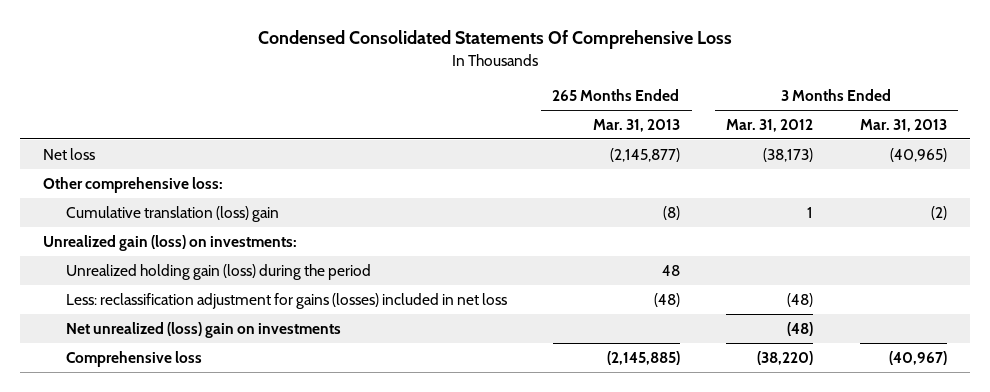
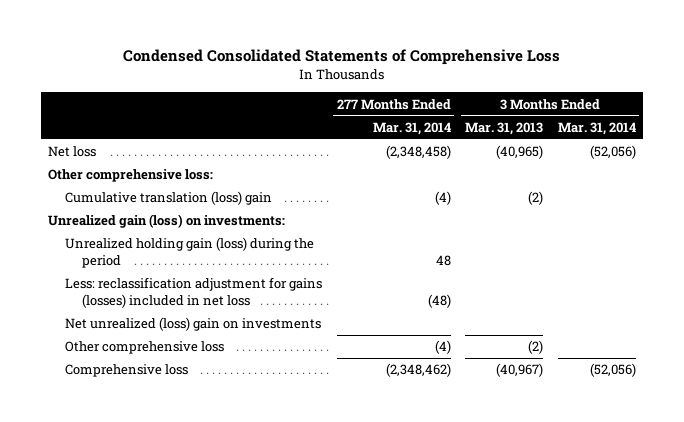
- Condensed Consolidated Statements Of Comprehensive Loss
+ Condensed Consolidated Statements of Comprehensive Loss
- | 265 Months Ended Mar. 31, 2013 | 3 Months Ended Mar. 31, 2012 | 3 Months Ended Mar. 31, 2013
+ | 277 Months Ended Mar. 31, 2014 | 3 Months Ended Mar. 31, 2013 | 3 Months Ended Mar. 31, 2014
+ Other comprehensive loss | (4) | (2) |

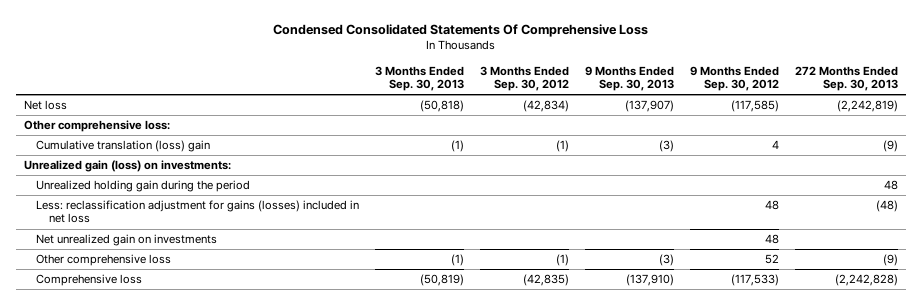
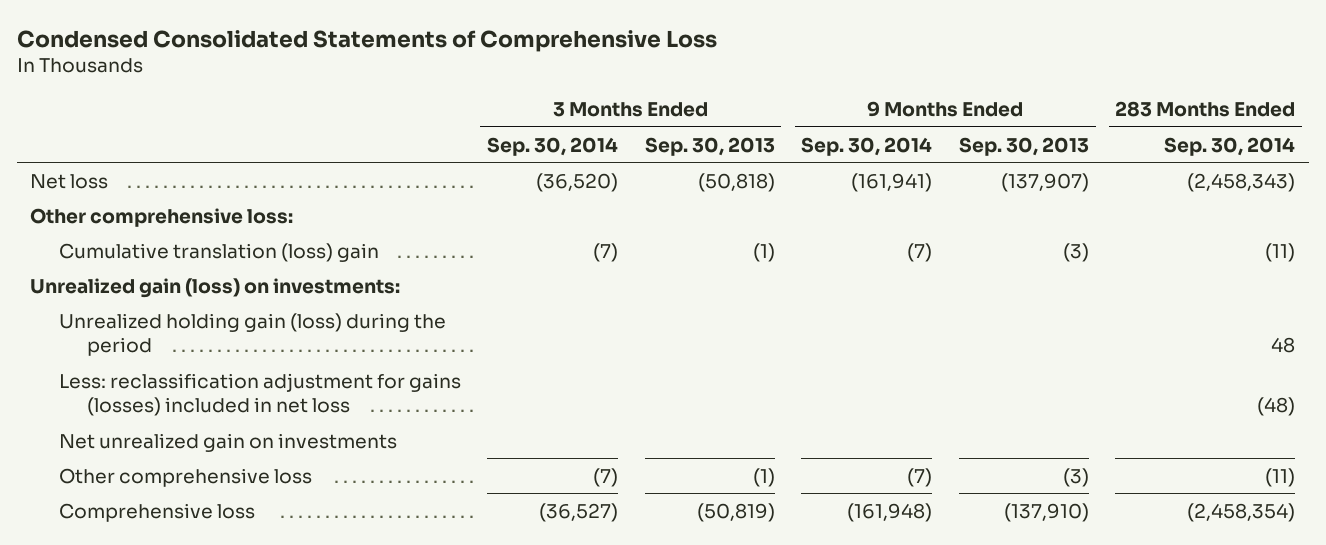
- Condensed Consolidated Statements Of Comprehensive Loss
+ Condensed Consolidated Statements of Comprehensive Loss
- | 3 Months Ended Sep. 30, 2013 | 3 Months Ended Sep. 30, 2012 | 9 Months Ended Sep. 30, 2013 | 9 Months Ended Sep. 30, 2012 | 272 Months Ended Sep. 30, 2013
+ | 3 Months Ended Sep. 30, 2014 | 3 Months Ended Sep. 30, 2013 | 9 Months Ended Sep. 30, 2014 | 9 Months Ended Sep. 30, 2013 | 283 Months Ended Sep. 30, 2014
- Unrealized holding gain during the period | | | | | 48
+ Unrealized holding gain (loss) during the period | | | | | 48

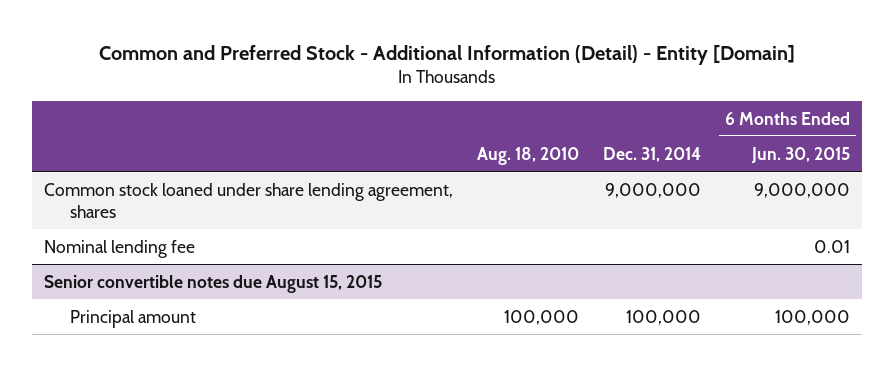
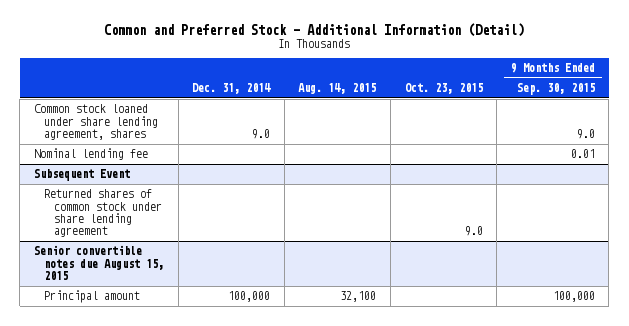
- Common and Preferred Stock - Additional Information (Detail) - Entity [Domain]
+ Common and Preferred Stock - Additional Information (Detail)
- | Aug. 18, 2010 | Dec. 31, 2014 | 6 Months Ended Jun. 30, 2015
+ | Dec. 31, 2014 | Aug. 14, 2015 | Oct. 23, 2015 | 9 Months Ended Sep. 30, 2015
- Common stock loaned under share lending agreement, shares | | 9,000,000 | 9,000,000
+ Common stock loaned under share lending agreement, shares | 9.0 | | | 9.0
+ Subsequent Event
+ Returned shares of common stock under share lending agreement | | | 9.0 |

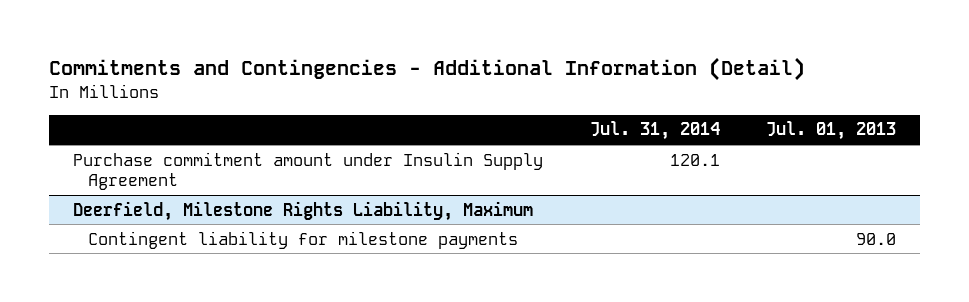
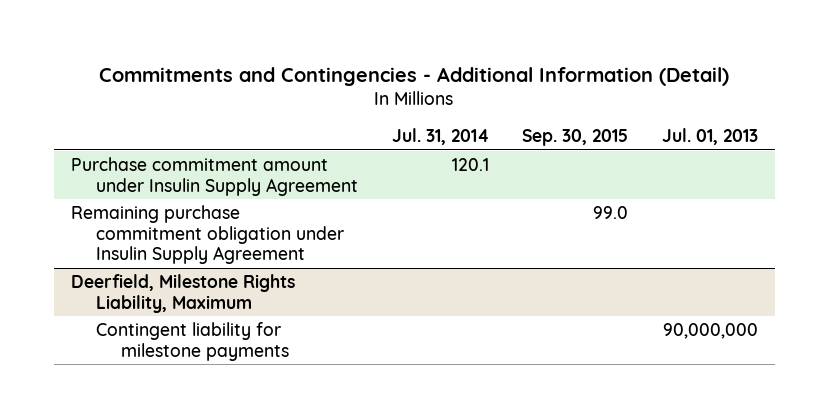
- | Jul. 31, 2014 | Jul. 01, 2013
+ | Jul. 31, 2014 | Sep. 30, 2015 | Jul. 01, 2013
+ Remaining purchase commitment obligation under Insulin Supply Agreement | | 99.0 |
@ Deerfield, Milestone Rights Liability, Maximum
- Contingent liability for milestone payments | | 90.0
+ Contingent liability for milestone payments | | | 90,000,000

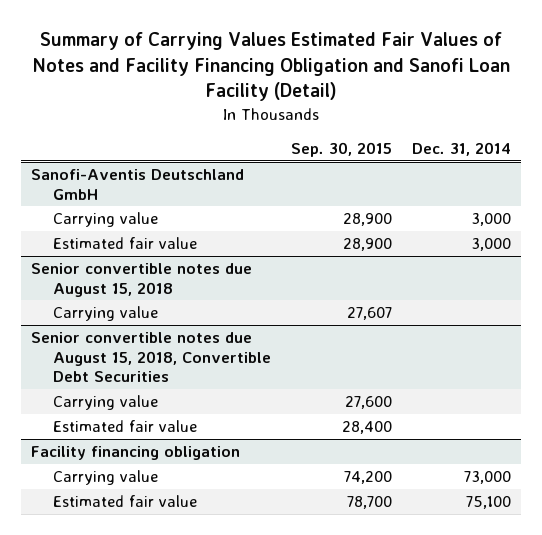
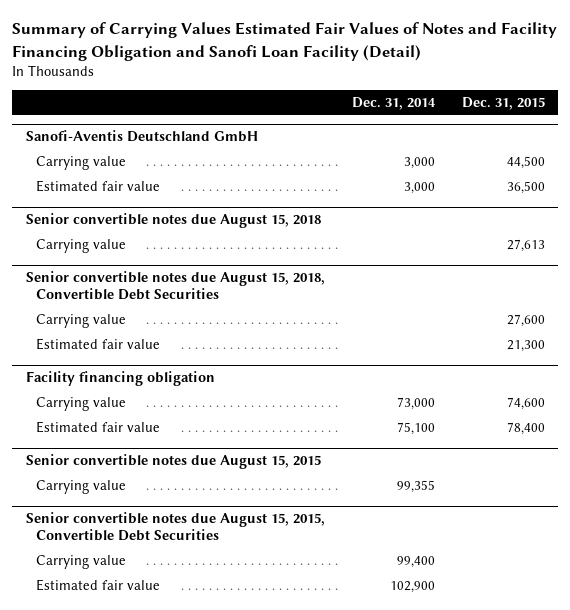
- | Sep. 30, 2015 | Dec. 31, 2014
+ | Dec. 31, 2014 | Dec. 31, 2015
+ Senior convertible notes due August 15, 2015
+ Carrying value | 99,355 |
+ Senior convertible notes due August 15, 2015, Convertible Debt Securities
+ Carrying value | 99,400 |
+ Estimated fair value | 102,900 |

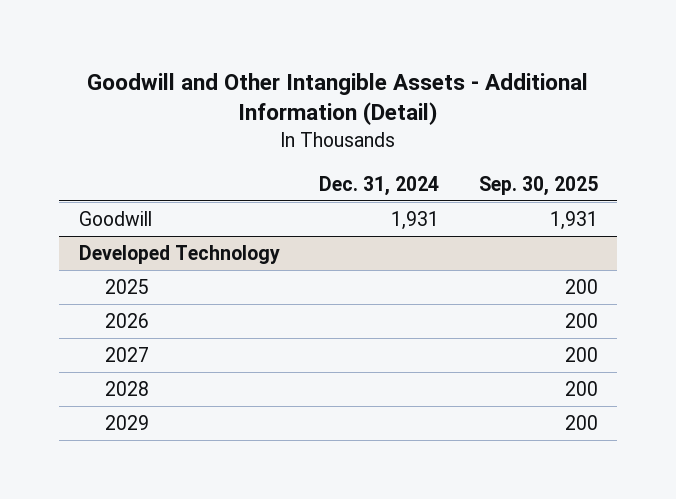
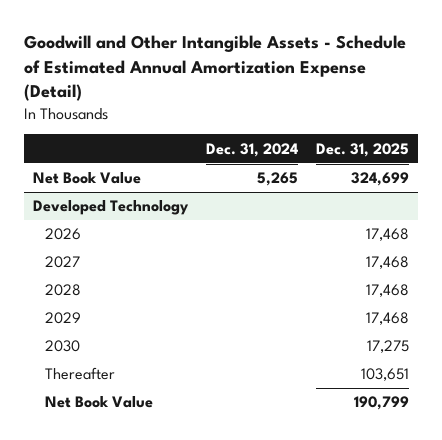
- Goodwill and Other Intangible Assets - Additional Information (Detail)
+ Goodwill and Other Intangible Assets - Schedule of Estimated Annual Amortization Expense (Detail)
- | Dec. 31, 2024 | Sep. 30, 2025
+ | Dec. 31, 2024 | Dec. 31, 2025
- Goodwill | 1,931 | 1,931
+ Net Book Value | 5,265 | 324,699
@ Developed Technology
- 2025 | | 200
+ 2030 | | 17,275
+ Thereafter | | 103,651
+ Net Book Value | | 190,799

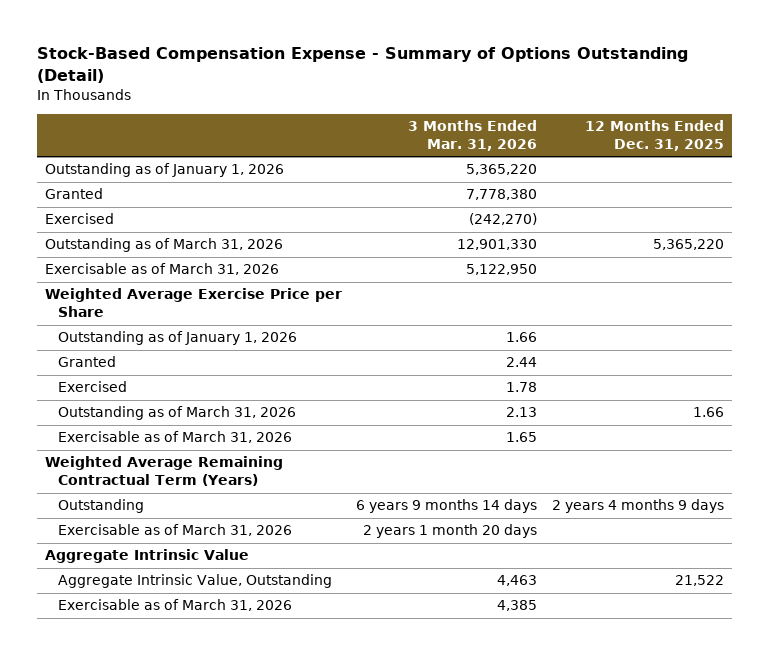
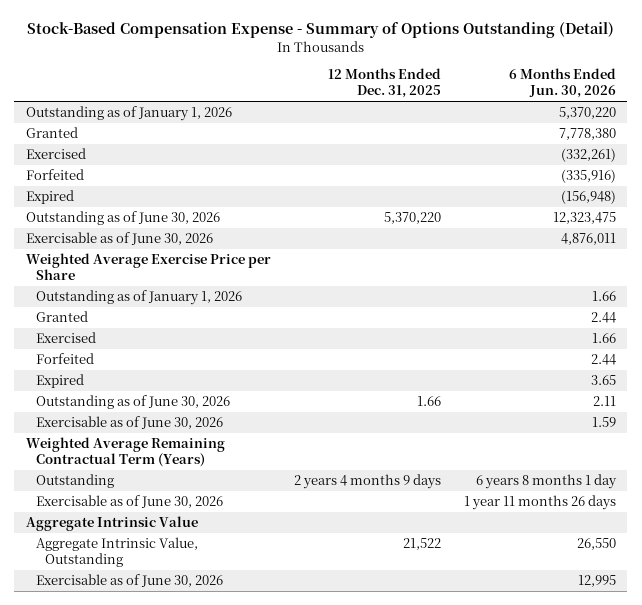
- | 3 Months Ended Mar. 31, 2026 | 12 Months Ended Dec. 31, 2025
+ | 12 Months Ended Dec. 31, 2025 | 6 Months Ended Jun. 30, 2026
- Outstanding as of March 31, 2026 | 12,901,330 | 5,365,220
- Exercisable as of March 31, 2026 | 5,122,950 |
+ Forfeited | | (335,916)
+ Expired | | (156,948)
+ Outstanding as of June 30, 2026 | 5,370,220 | 12,323,475
+ Exercisable as of June 30, 2026 | | 4,876,011
- Outstanding as of March 31, 2026 | 2.13 | 1.66
- Exercisable as of March 31, 2026 | 1.65 |
+ Forfeited | | 2.44
+ Expired | | 3.65
+ Outstanding as of June 30, 2026 | 1.66 | 2.11
+ Exercisable as of June 30, 2026 | | 1.59
- Exercisable as of March 31, 2026 | 2 years 1 month 20 days |
+ Exercisable as of June 30, 2026 | | 1 year 11 months 26 days
- Exercisable as of March 31, 2026 | 4,385 |
+ Exercisable as of June 30, 2026 | | 12,995

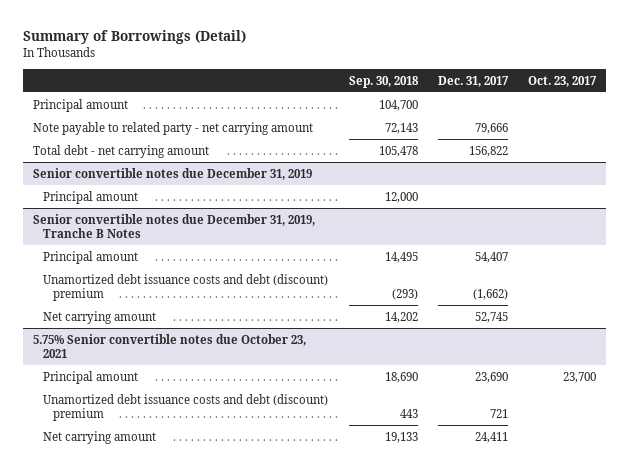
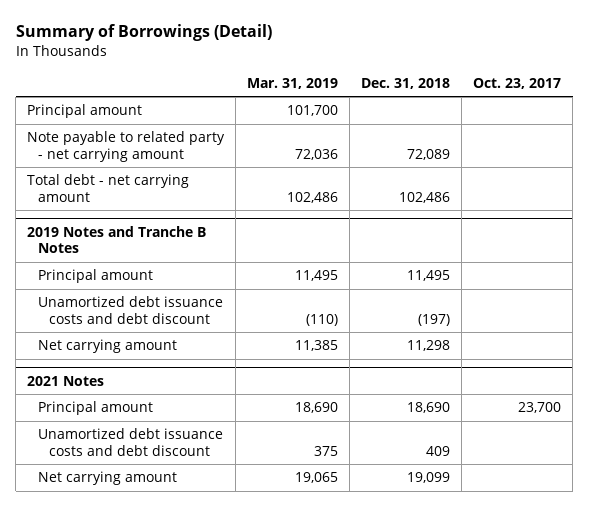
- | Sep. 30, 2018 | Dec. 31, 2017 | Oct. 23, 2017
+ | Mar. 31, 2019 | Dec. 31, 2018 | Oct. 23, 2017
- Senior convertible notes due December 31, 2019
- Principal amount | 12,000 | |
- Senior convertible notes due December 31, 2019, Tranche B Notes
- Principal amount | 14,495 | 54,407 |
- Unamortized debt issuance costs and debt (discount) premium | (293) | (1,662) |
- Net carrying amount | 14,202 | 52,745 |
- 5.75% Senior convertible notes due October 23, 2021
+ 2019 Notes and Tranche B Notes
+ Principal amount | 11,495 | 11,495 |
+ Unamortized debt issuance costs and debt discount | (110) | (197) |
+ Net carrying amount | 11,385 | 11,298 |
+ 2021 Notes
- Unamortized debt issuance costs and debt (discount) premium | 443 | 721 |
+ Unamortized debt issuance costs and debt discount | 375 | 409 |

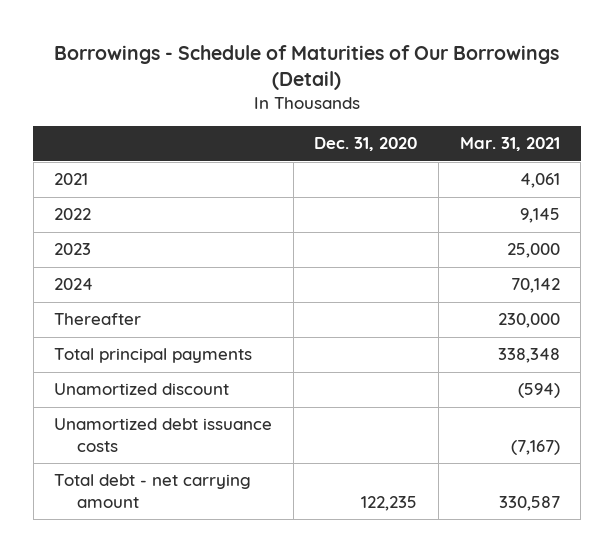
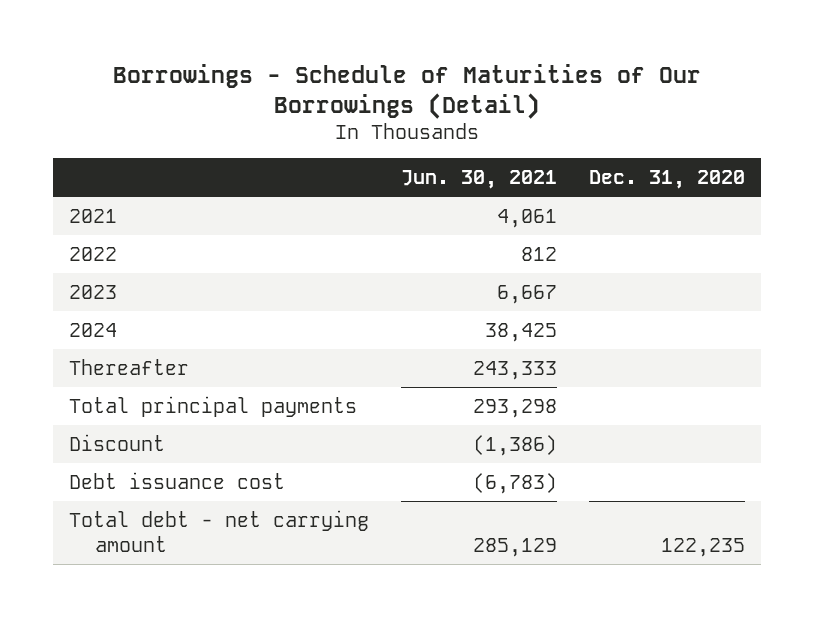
- | Dec. 31, 2020 | Mar. 31, 2021
+ | Jun. 30, 2021 | Dec. 31, 2020
- Unamortized discount | | (594)
- Unamortized debt issuance costs | | (7,167)
+ Discount | (1,386) |
+ Debt issuance cost | (6,783) |

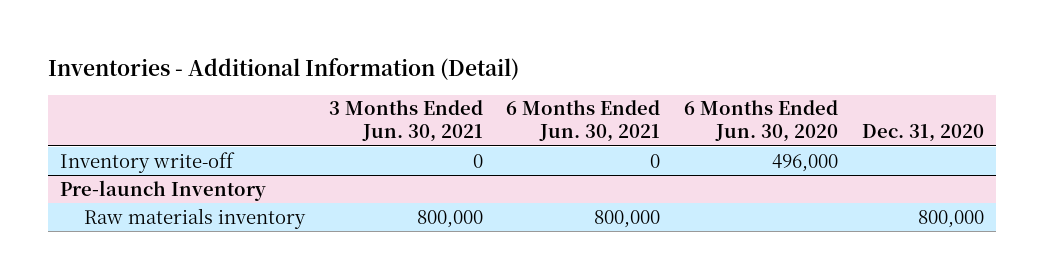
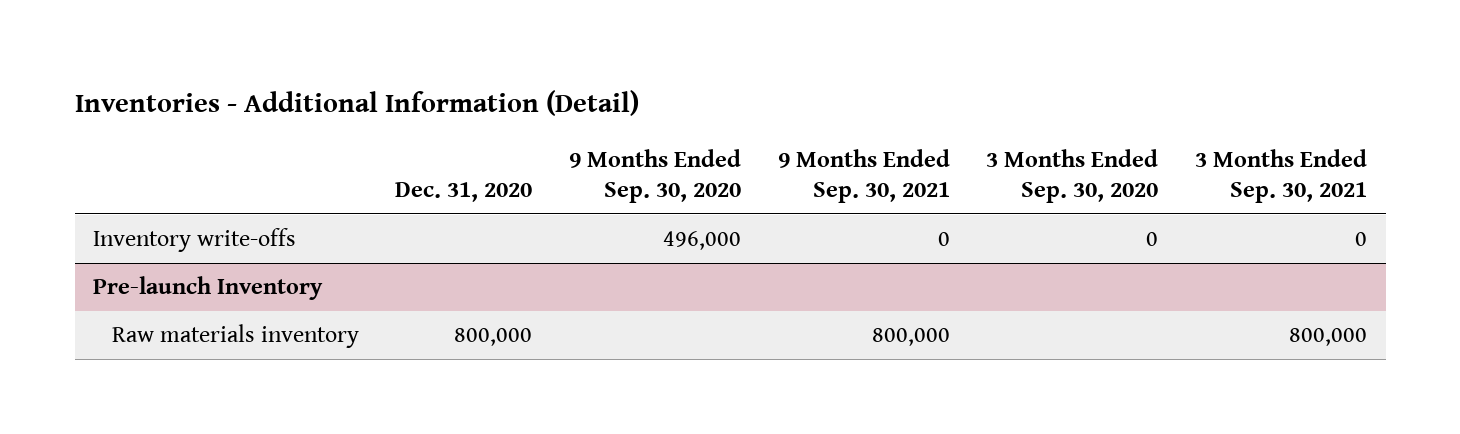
- | 3 Months Ended Jun. 30, 2021 | 6 Months Ended Jun. 30, 2021 | 6 Months Ended Jun. 30, 2020 | Dec. 31, 2020
+ | Dec. 31, 2020 | 9 Months Ended Sep. 30, 2020 | 9 Months Ended Sep. 30, 2021 | 3 Months Ended Sep. 30, 2020 | 3 Months Ended Sep. 30, 2021
- Inventory write-off | 0 | 0 | 496,000 |
+ Inventory write-offs | | 496,000 | 0 | 0 | 0

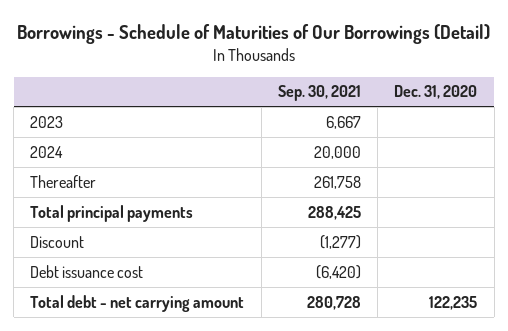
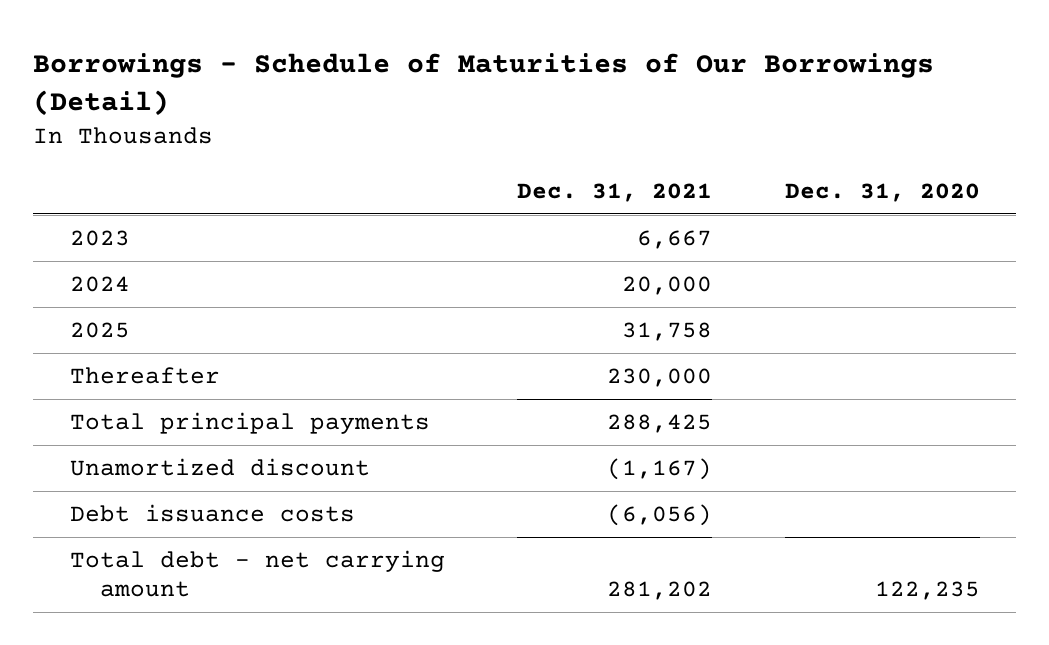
- | Sep. 30, 2021 | Dec. 31, 2020
+ | Dec. 31, 2021 | Dec. 31, 2020
+ 2025 | 31,758 |
- Discount | (1,277) |
- Debt issuance cost | (6,420) |
+ Unamortized discount | (1,167) |
+ Debt issuance costs | (6,056) |

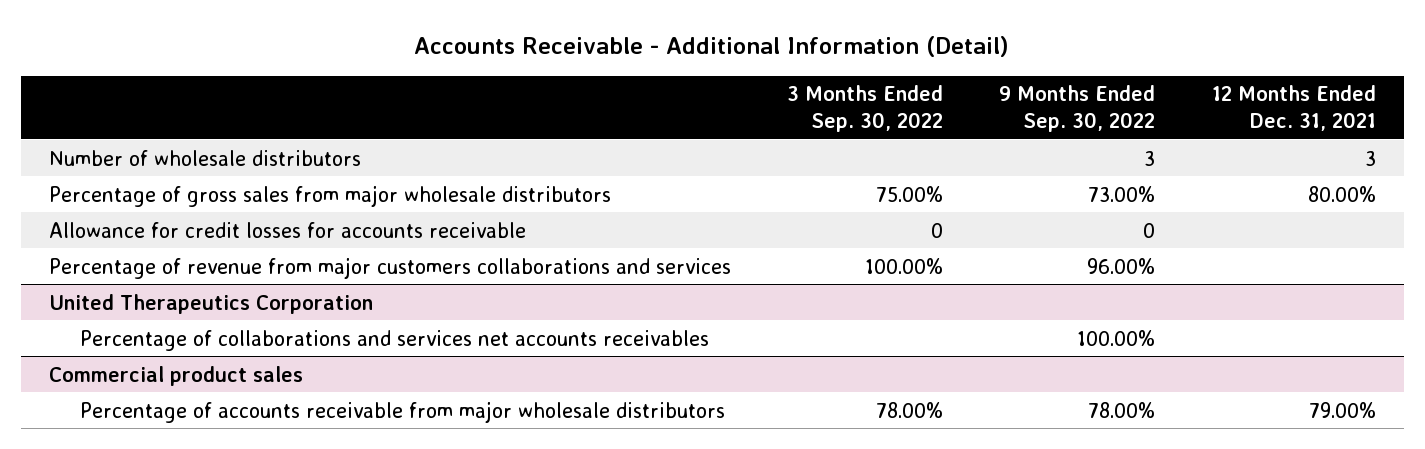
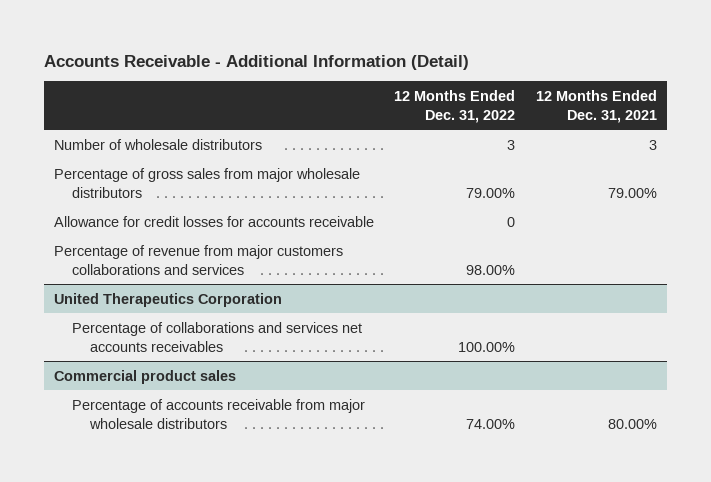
- | 3 Months Ended Sep. 30, 2022 | 9 Months Ended Sep. 30, 2022 | 12 Months Ended Dec. 31, 2021
+ | 12 Months Ended Dec. 31, 2022 | 12 Months Ended Dec. 31, 2021
- Percentage of gross sales from major wholesale distributors | 75.00% | 73.00% | 80.00%
+ Percentage of gross sales from major wholesale distributors | 79.00% | 79.00%
@ Commercial product sales
- Percentage of accounts receivable from major wholesale distributors | 78.00% | 78.00% | 79.00%
+ Percentage of accounts receivable from major wholesale distributors | 74.00% | 80.00%

